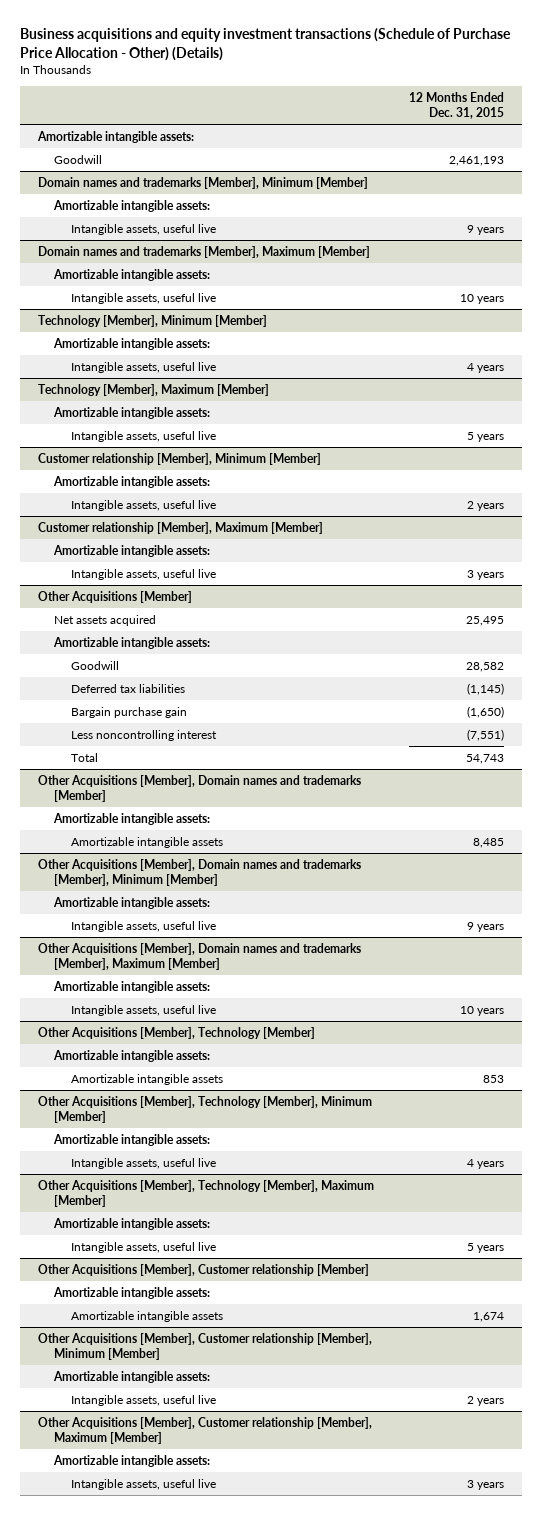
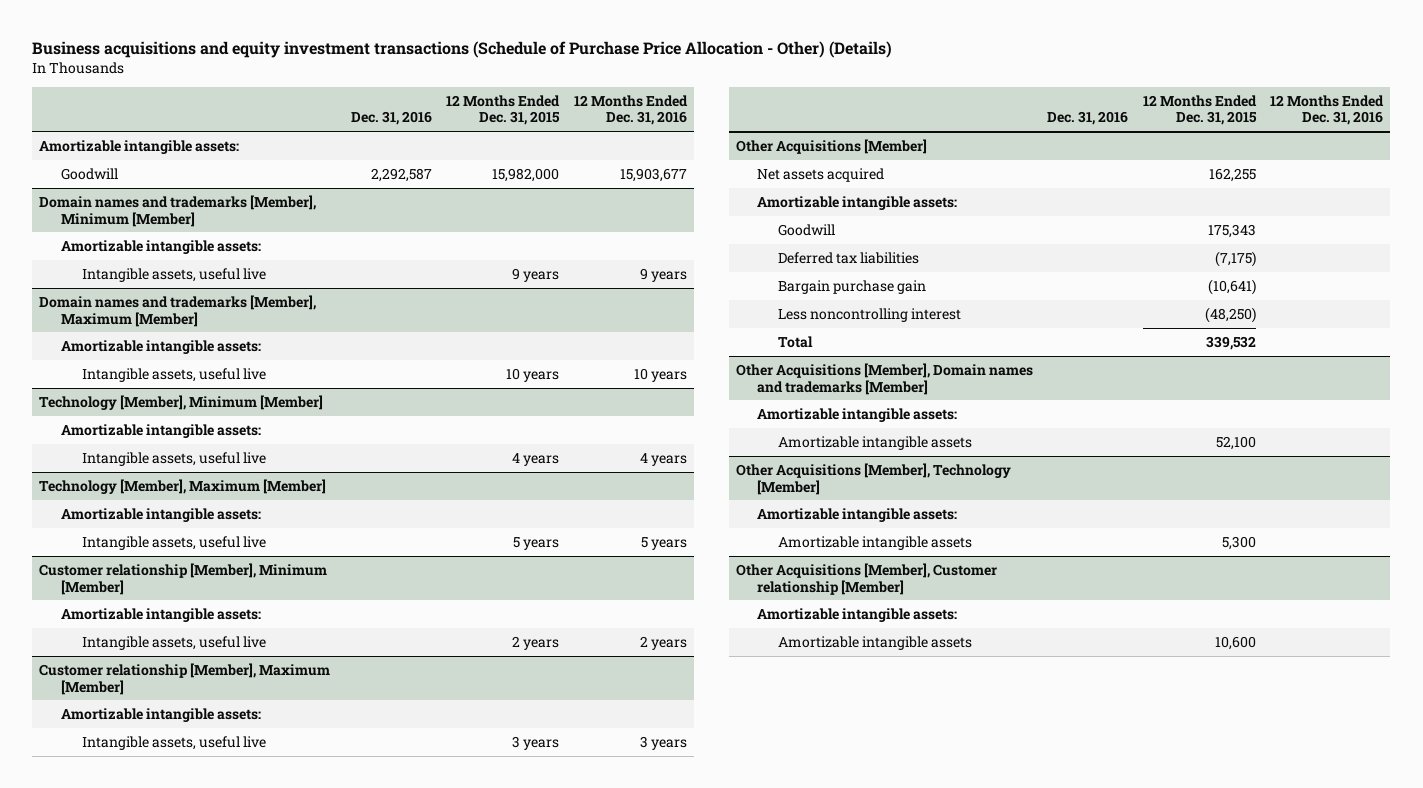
- | 12 Months Ended Dec. 31, 2015
+ | Dec. 31, 2016 | 12 Months Ended Dec. 31, 2015 | 12 Months Ended Dec. 31, 2016
- Goodwill | 2,461,193
+ Goodwill | 2,292,587 | 15,982,000 | 15,903,677
@ Other Acquisitions [Member]
- Net assets acquired | 25,495
+ Net assets acquired | | 162,255 |
- Goodwill | 28,582
- Deferred tax liabilities | (1,145)
- Bargain purchase gain | (1,650)
- Less noncontrolling interest | (7,551)
- Total | 54,743
+ Goodwill | | 175,343 |
+ Deferred tax liabilities | | (7,175) |
+ Bargain purchase gain | | (10,641) |
+ Less noncontrolling interest | | (48,250) |
+ Total | | 339,532 |
@ Other Acquisitions [Member], Domain names and trademarks [Member]
- Amortizable intangible assets | 8,485
- Other Acquisitions [Member], Domain names and trademarks [Member], Minimum [Member]
- Amortizable intangible assets:
- Intangible assets, useful live | 9 years
- Other Acquisitions [Member], Domain names and trademarks [Member], Maximum [Member]
- Amortizable intangible assets:
- Intangible assets, useful live | 10 years
@ Other Acquisitions [Member], Domain names and trademarks [Member]
+ Amortizable intangible assets | | 52,100 |
@ Other Acquisitions [Member], Technology [Member]
- Amortizable intangible assets | 853
- Other Acquisitions [Member], Technology [Member], Minimum [Member]
- Amortizable intangible assets:
- Intangible assets, useful live | 4 years
- Other Acquisitions [Member], Technology [Member], Maximum [Member]
- Amortizable intangible assets:
- Intangible assets, useful live | 5 years
@ Other Acquisitions [Member], Technology [Member]
+ Amortizable intangible assets | | 5,300 |
@ Other Acquisitions [Member], Customer relationship [Member]
- Amortizable intangible assets | 1,674
- Other Acquisitions [Member], Customer relationship [Member], Minimum [Member]
- Amortizable intangible assets:
- Intangible assets, useful live | 2 years
- Other Acquisitions [Member], Customer relationship [Member], Maximum [Member]
- Amortizable intangible assets:
- Intangible assets, useful live | 3 years
@ Other Acquisitions [Member], Customer relationship [Member]
+ Amortizable intangible assets | | 10,600 |

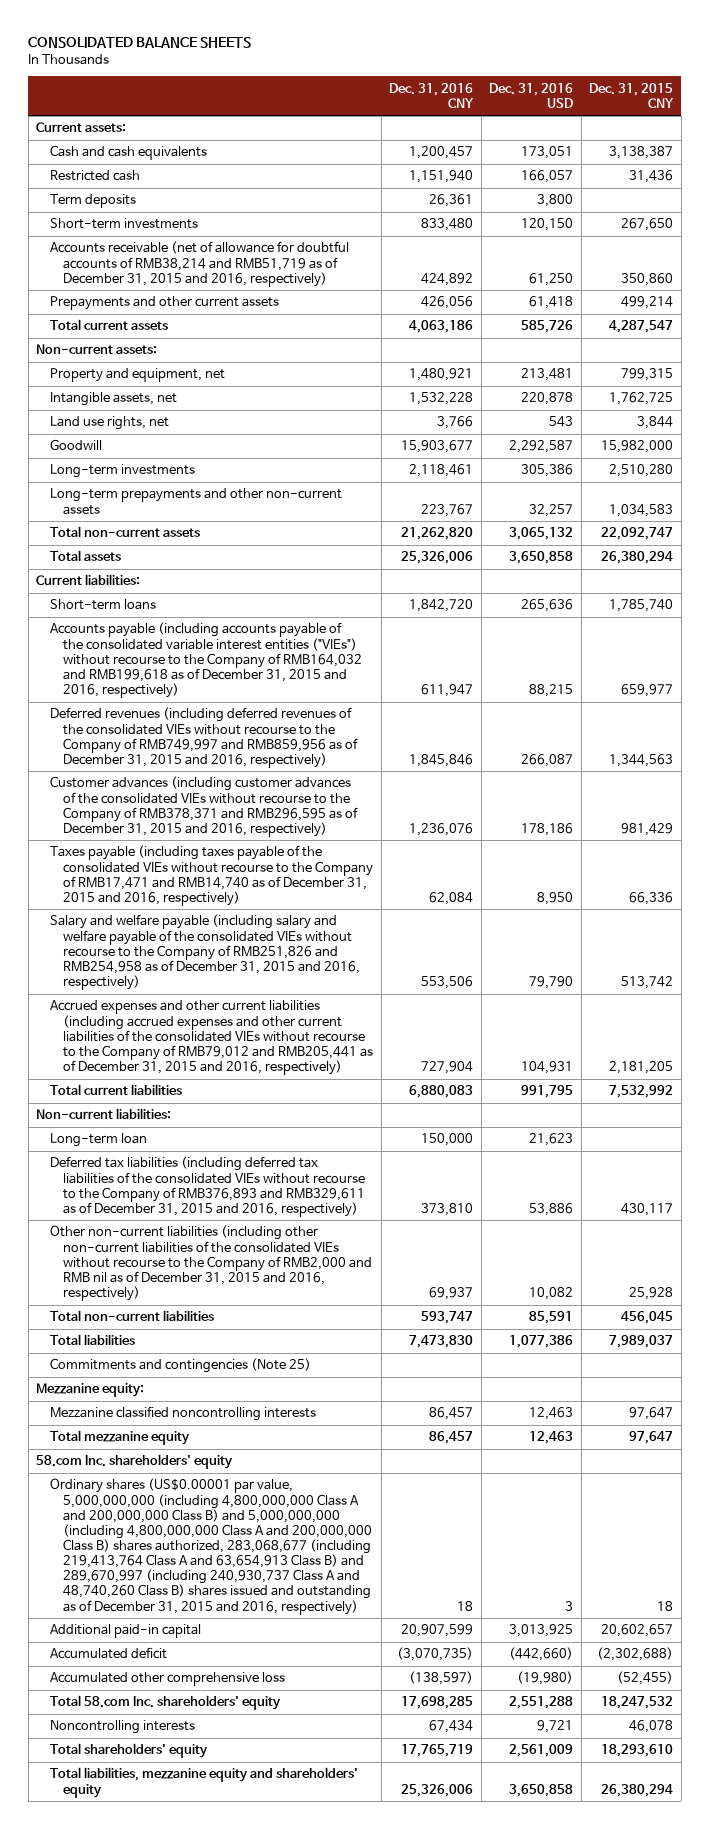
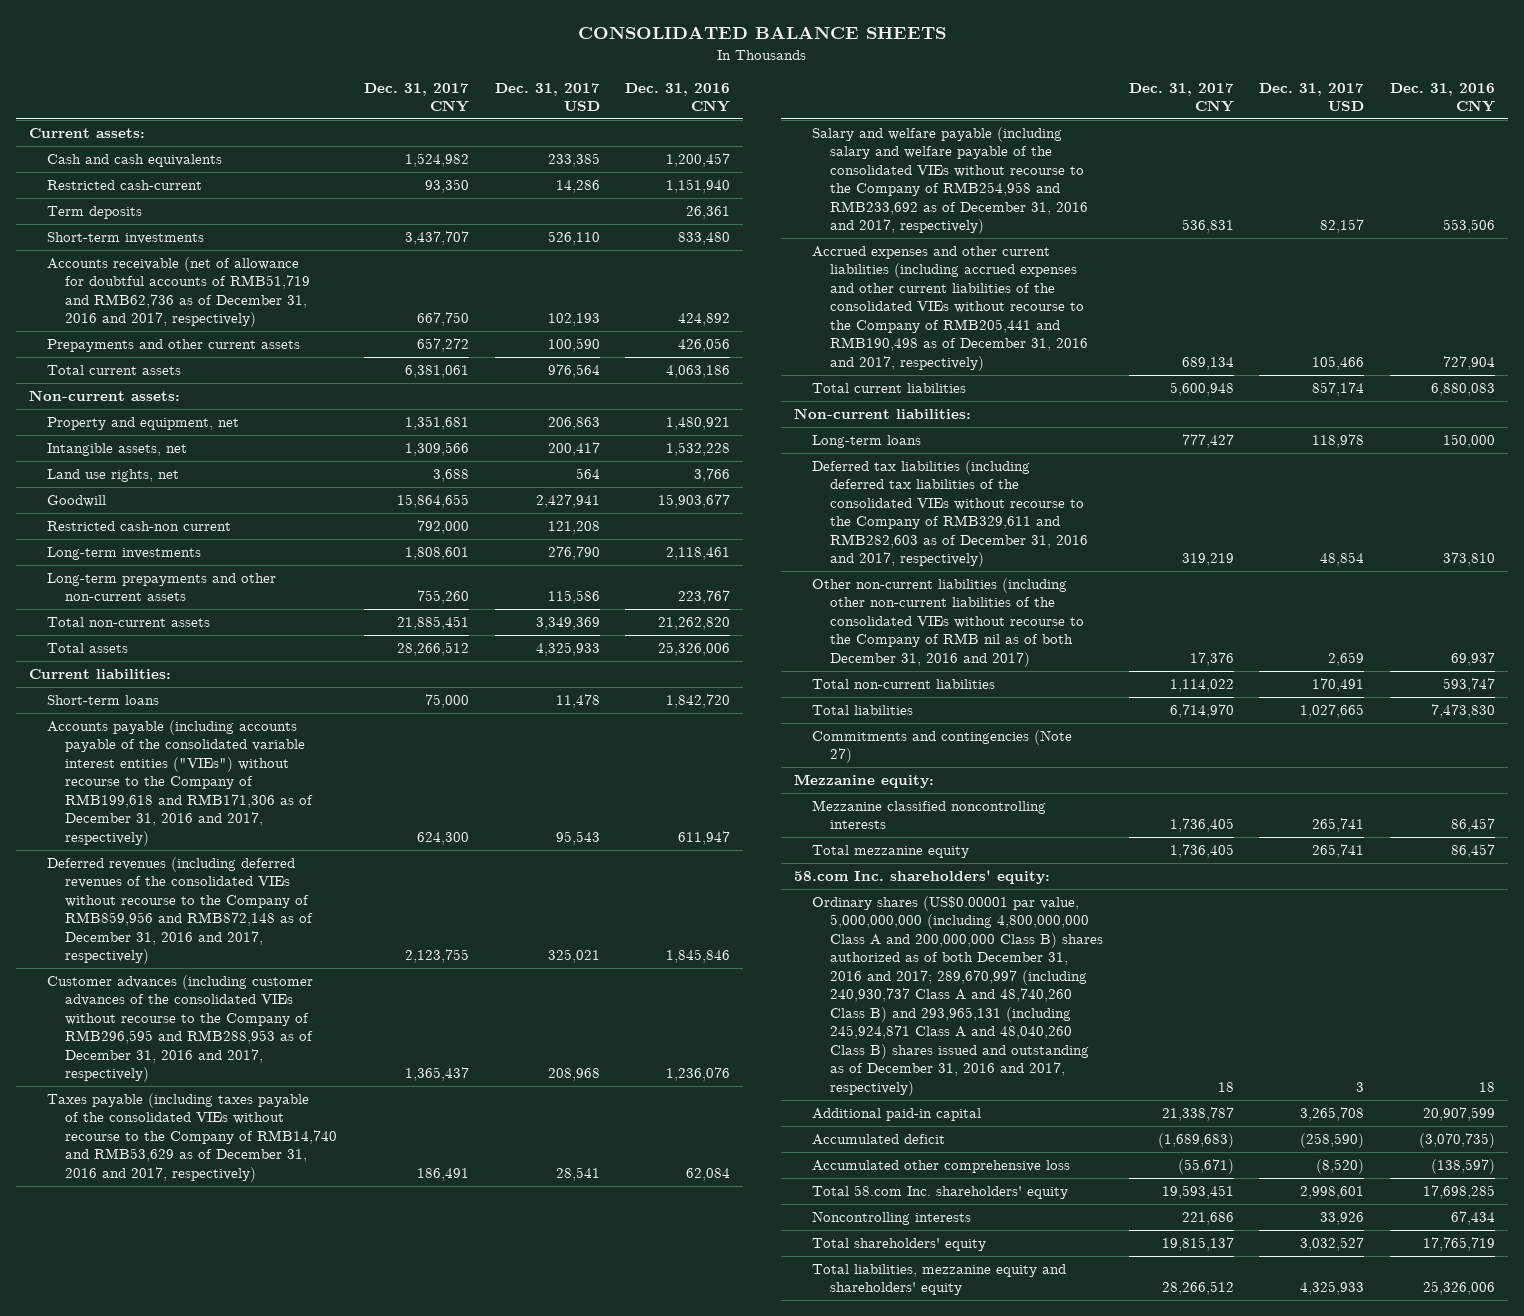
- | Dec. 31, 2016 CNY | Dec. 31, 2016 USD | Dec. 31, 2015 CNY
+ | Dec. 31, 2017 CNY | Dec. 31, 2017 USD | Dec. 31, 2016 CNY
- Restricted cash | 1,151,940 | 166,057 | 31,436
+ Restricted cash-current | 93,350 | 14,286 | 1,151,940
- Accounts receivable (net of allowance for doubtful accounts of RMB38,214 and RMB51,719 as of December 31, 2015 and 2016, respectively) | 424,892 | 61,250 | 350,860
+ Accounts receivable (net of allowance for doubtful accounts of RMB51,719 and RMB62,736 as of December 31, 2016 and 2017, respectively) | 667,750 | 102,193 | 424,892
+ Restricted cash-non current | 792,000 | 121,208 |
- Accounts payable (including accounts payable of the consolidated variable interest entities ("VIEs") without recourse to the Company of RMB164,032 and RMB199,618 as of December 31, 2015 and 2016, respectively) | 611,947 | 88,215 | 659,977
- Deferred revenues (including deferred revenues of the consolidated VIEs without recourse to the Company of RMB749,997 and RMB859,956 as of December 31, 2015 and 2016, respectively) | 1,845,846 | 266,087 | 1,344,563
- Customer advances (including customer advances of the consolidated VIEs without recourse to the Company of RMB378,371 and RMB296,595 as of December 31, 2015 and 2016, respectively) | 1,236,076 | 178,186 | 981,429
- Taxes payable (including taxes payable of the consolidated VIEs without recourse to the Company of RMB17,471 and RMB14,740 as of December 31, 2015 and 2016, respectively) | 62,084 | 8,950 | 66,336
- Salary and welfare payable (including salary and welfare payable of the consolidated VIEs without recourse to the Company of RMB251,826 and RMB254,958 as of December 31, 2015 and 2016, respectively) | 553,506 | 79,790 | 513,742
- Accrued expenses and other current liabilities (including accrued expenses and other current liabilities of the consolidated VIEs without recourse to the Company of RMB79,012 and RMB205,441 as of December 31, 2015 and 2016, respectively) | 727,904 | 104,931 | 2,181,205
+ Accounts payable (including accounts payable of the consolidated variable interest entities ("VIEs") without recourse to the Company of RMB199,618 and RMB171,306 as of December 31, 2016 and 2017, respectively) | 624,300 | 95,543 | 611,947
+ Deferred revenues (including deferred revenues of the consolidated VIEs without recourse to the Company of RMB859,956 and RMB872,148 as of December 31, 2016 and 2017, respectively) | 2,123,755 | 325,021 | 1,845,846
+ Customer advances (including customer advances of the consolidated VIEs without recourse to the Company of RMB296,595 and RMB288,953 as of December 31, 2016 and 2017, respectively) | 1,365,437 | 208,968 | 1,236,076
+ Taxes payable (including taxes payable of the consolidated VIEs without recourse to the Company of RMB14,740 and RMB53,629 as of December 31, 2016 and 2017, respectively) | 186,491 | 28,541 | 62,084
+ Salary and welfare payable (including salary and welfare payable of the consolidated VIEs without recourse to the Company of RMB254,958 and RMB233,692 as of December 31, 2016 and 2017, respectively) | 536,831 | 82,157 | 553,506
+ Accrued expenses and other current liabilities (including accrued expenses and other current liabilities of the consolidated VIEs without recourse to the Company of RMB205,441 and RMB190,498 as of December 31, 2016 and 2017, respectively) | 689,134 | 105,466 | 727,904
- Long-term loan | 150,000 | 21,623 |
- Deferred tax liabilities (including deferred tax liabilities of the consolidated VIEs without recourse to the Company of RMB376,893 and RMB329,611 as of December 31, 2015 and 2016, respectively) | 373,810 | 53,886 | 430,117
- Other non-current liabilities (including other non-current liabilities of the consolidated VIEs without recourse to the Company of RMB2,000 and RMB nil as of December 31, 2015 and 2016, respectively) | 69,937 | 10,082 | 25,928
+ Long-term loans | 777,427 | 118,978 | 150,000
+ Deferred tax liabilities (including deferred tax liabilities of the consolidated VIEs without recourse to the Company of RMB329,611 and RMB282,603 as of December 31, 2016 and 2017, respectively) | 319,219 | 48,854 | 373,810
+ Other non-current liabilities (including other non-current liabilities of the consolidated VIEs without recourse to the Company of RMB nil as of both December 31, 2016 and 2017) | 17,376 | 2,659 | 69,937
- Commitments and contingencies (Note 25)
+ Commitments and contingencies (Note 27)
- 58.com Inc. shareholders' equity
- Ordinary shares (US$0.00001 par value, 5,000,000,000 (including 4,800,000,000 Class A and 200,000,000 Class B) and 5,000,000,000 (including 4,800,000,000 Class A and 200,000,000 Class B) shares authorized, 283,068,677 (including 219,413,764 Class A and 63,654,913 Class B) and 289,670,997 (including 240,930,737 Class A and 48,740,260 Class B) shares issued and outstanding as of December 31, 2015 and 2016, respectively) | 18 | 3 | 18
+ 58.com Inc. shareholders' equity:
+ Ordinary shares (US$0.00001 par value, 5,000,000,000 (including 4,800,000,000 Class A and 200,000,000 Class B) shares authorized as of both December 31, 2016 and 2017; 289,670,997 (including 240,930,737 Class A and 48,740,260 Class B) and 293,965,131 (including 245,924,871 Class A and 48,040,260 Class B) shares issued and outstanding as of December 31, 2016 and 2017, respectively) | 18 | 3 | 18

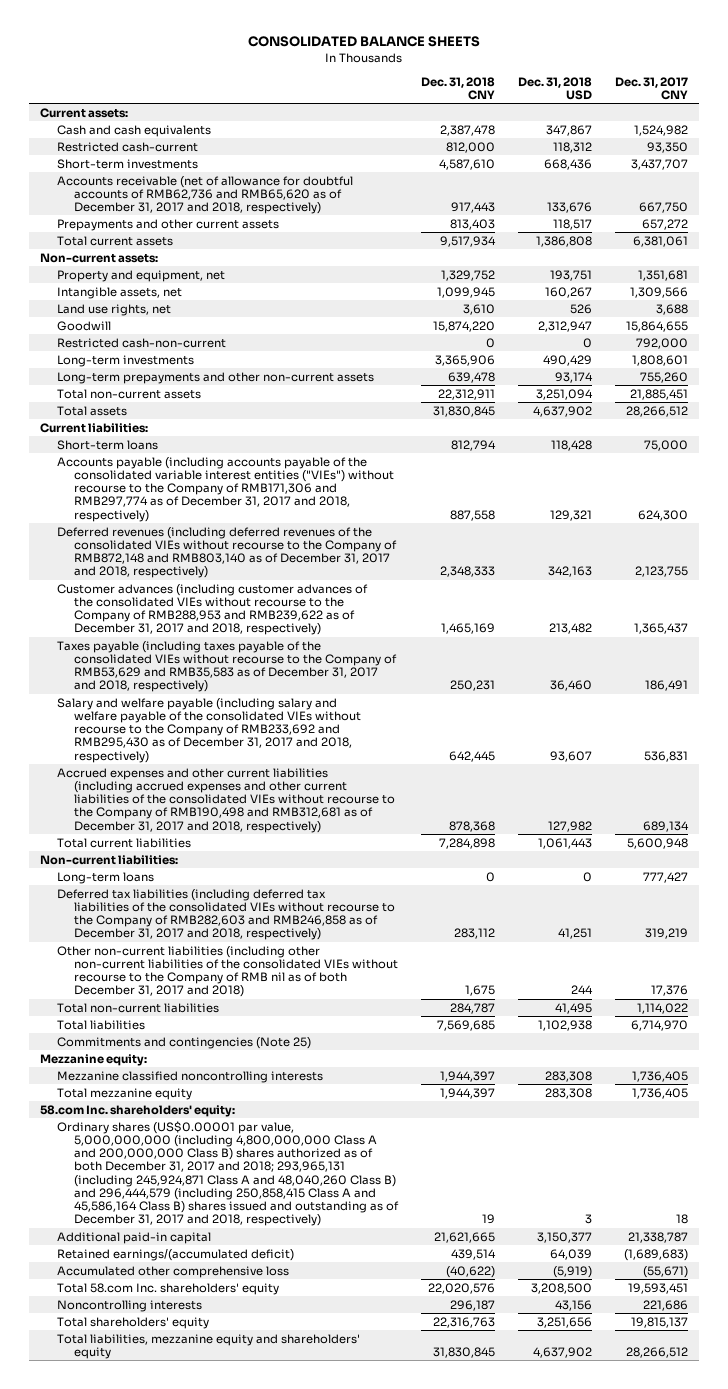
- | Dec. 31, 2017 CNY | Dec. 31, 2017 USD | Dec. 31, 2016 CNY
+ | Dec. 31, 2018 CNY | Dec. 31, 2018 USD | Dec. 31, 2017 CNY
- Term deposits | | | 26,361
- Accounts receivable (net of allowance for doubtful accounts of RMB51,719 and RMB62,736 as of December 31, 2016 and 2017, respectively) | 667,750 | 102,193 | 424,892
+ Accounts receivable (net of allowance for doubtful accounts of RMB62,736 and RMB65,620 as of December 31, 2017 and 2018, respectively) | 917,443 | 133,676 | 667,750
- Restricted cash-non current | 792,000 | 121,208 |
+ Restricted cash-non-current | 0 | 0 | 792,000
- Accounts payable (including accounts payable of the consolidated variable interest entities ("VIEs") without recourse to the Company of RMB199,618 and RMB171,306 as of December 31, 2016 and 2017, respectively) | 624,300 | 95,543 | 611,947
- Deferred revenues (including deferred revenues of the consolidated VIEs without recourse to the Company of RMB859,956 and RMB872,148 as of December 31, 2016 and 2017, respectively) | 2,123,755 | 325,021 | 1,845,846
- Customer advances (including customer advances of the consolidated VIEs without recourse to the Company of RMB296,595 and RMB288,953 as of December 31, 2016 and 2017, respectively) | 1,365,437 | 208,968 | 1,236,076
- Taxes payable (including taxes payable of the consolidated VIEs without recourse to the Company of RMB14,740 and RMB53,629 as of December 31, 2016 and 2017, respectively) | 186,491 | 28,541 | 62,084
- Salary and welfare payable (including salary and welfare payable of the consolidated VIEs without recourse to the Company of RMB254,958 and RMB233,692 as of December 31, 2016 and 2017, respectively) | 536,831 | 82,157 | 553,506
- Accrued expenses and other current liabilities (including accrued expenses and other current liabilities of the consolidated VIEs without recourse to the Company of RMB205,441 and RMB190,498 as of December 31, 2016 and 2017, respectively) | 689,134 | 105,466 | 727,904
+ Accounts payable (including accounts payable of the consolidated variable interest entities ("VIEs") without recourse to the Company of RMB171,306 and RMB297,774 as of December 31, 2017 and 2018, respectively) | 887,558 | 129,321 | 624,300
+ Deferred revenues (including deferred revenues of the consolidated VIEs without recourse to the Company of RMB872,148 and RMB803,140 as of December 31, 2017 and 2018, respectively) | 2,348,333 | 342,163 | 2,123,755
+ Customer advances (including customer advances of the consolidated VIEs without recourse to the Company of RMB288,953 and RMB239,622 as of December 31, 2017 and 2018, respectively) | 1,465,169 | 213,482 | 1,365,437
+ Taxes payable (including taxes payable of the consolidated VIEs without recourse to the Company of RMB53,629 and RMB35,583 as of December 31, 2017 and 2018, respectively) | 250,231 | 36,460 | 186,491
+ Salary and welfare payable (including salary and welfare payable of the consolidated VIEs without recourse to the Company of RMB233,692 and RMB295,430 as of December 31, 2017 and 2018, respectively) | 642,445 | 93,607 | 536,831
+ Accrued expenses and other current liabilities (including accrued expenses and other current liabilities of the consolidated VIEs without recourse to the Company of RMB190,498 and RMB312,681 as of December 31, 2017 and 2018, respectively) | 878,368 | 127,982 | 689,134
- Deferred tax liabilities (including deferred tax liabilities of the consolidated VIEs without recourse to the Company of RMB329,611 and RMB282,603 as of December 31, 2016 and 2017, respectively) | 319,219 | 48,854 | 373,810
- Other non-current liabilities (including other non-current liabilities of the consolidated VIEs without recourse to the Company of RMB nil as of both December 31, 2016 and 2017) | 17,376 | 2,659 | 69,937
+ Deferred tax liabilities (including deferred tax liabilities of the consolidated VIEs without recourse to the Company of RMB282,603 and RMB246,858 as of December 31, 2017 and 2018, respectively) | 283,112 | 41,251 | 319,219
+ Other non-current liabilities (including other non-current liabilities of the consolidated VIEs without recourse to the Company of RMB nil as of both December 31, 2017 and 2018) | 1,675 | 244 | 17,376
- Commitments and contingencies (Note 27)
+ Commitments and contingencies (Note 25)
- Ordinary shares (US$0.00001 par value, 5,000,000,000 (including 4,800,000,000 Class A and 200,000,000 Class B) shares authorized as of both December 31, 2016 and 2017; 289,670,997 (including 240,930,737 Class A and 48,740,260 Class B) and 293,965,131 (including 245,924,871 Class A and 48,040,260 Class B) shares issued and outstanding as of December 31, 2016 and 2017, respectively) | 18 | 3 | 18
+ Ordinary shares (US$0.00001 par value, 5,000,000,000 (including 4,800,000,000 Class A and 200,000,000 Class B) shares authorized as of both December 31, 2017 and 2018; 293,965,131 (including 245,924,871 Class A and 48,040,260 Class B) and 296,444,579 (including 250,858,415 Class A and 45,586,164 Class B) shares issued and outstanding as of December 31, 2017 and 2018, respectively) | 19 | 3 | 18
- Accumulated deficit | (1,689,683) | (258,590) | (3,070,735)
+ Retained earnings/(accumulated deficit) | 439,514 | 64,039 | (1,689,683)

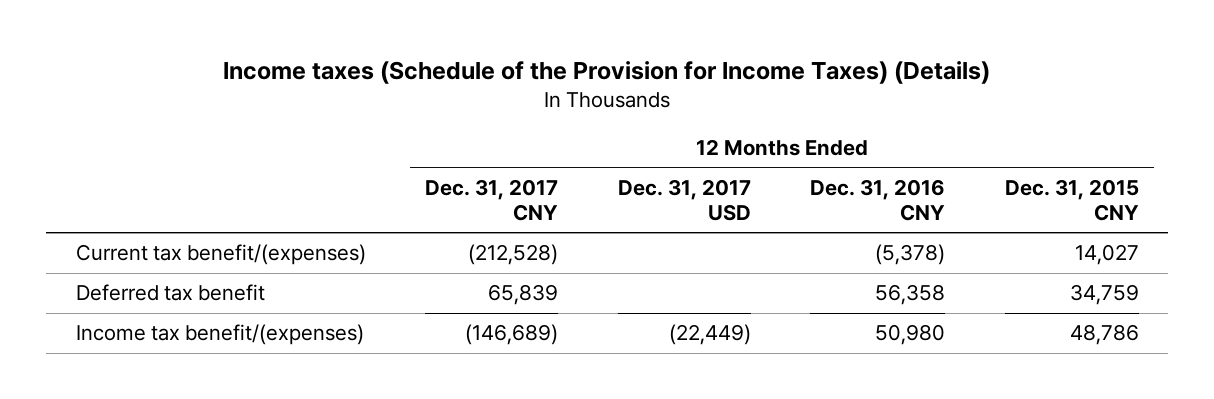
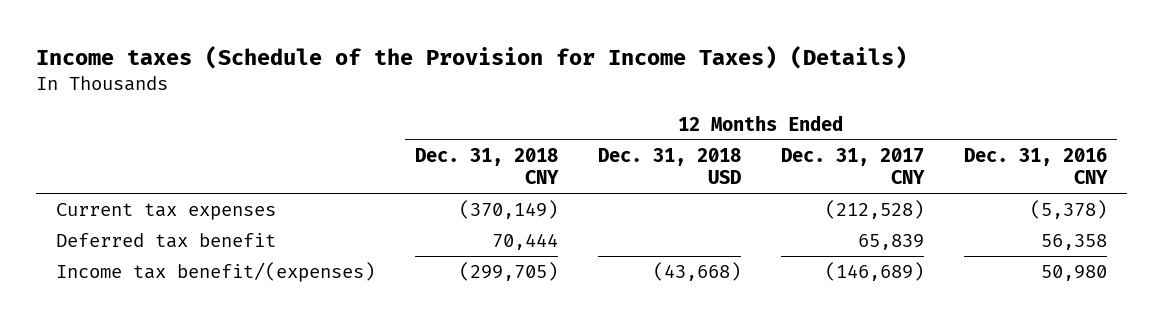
- | 12 Months Ended Dec. 31, 2017 CNY | 12 Months Ended Dec. 31, 2017 USD | 12 Months Ended Dec. 31, 2016 CNY | 12 Months Ended Dec. 31, 2015 CNY
+ | 12 Months Ended Dec. 31, 2018 CNY | 12 Months Ended Dec. 31, 2018 USD | 12 Months Ended Dec. 31, 2017 CNY | 12 Months Ended Dec. 31, 2016 CNY
- Current tax benefit/(expenses) | (212,528) | | (5,378) | 14,027
+ Current tax expenses | (370,149) | | (212,528) | (5,378)

